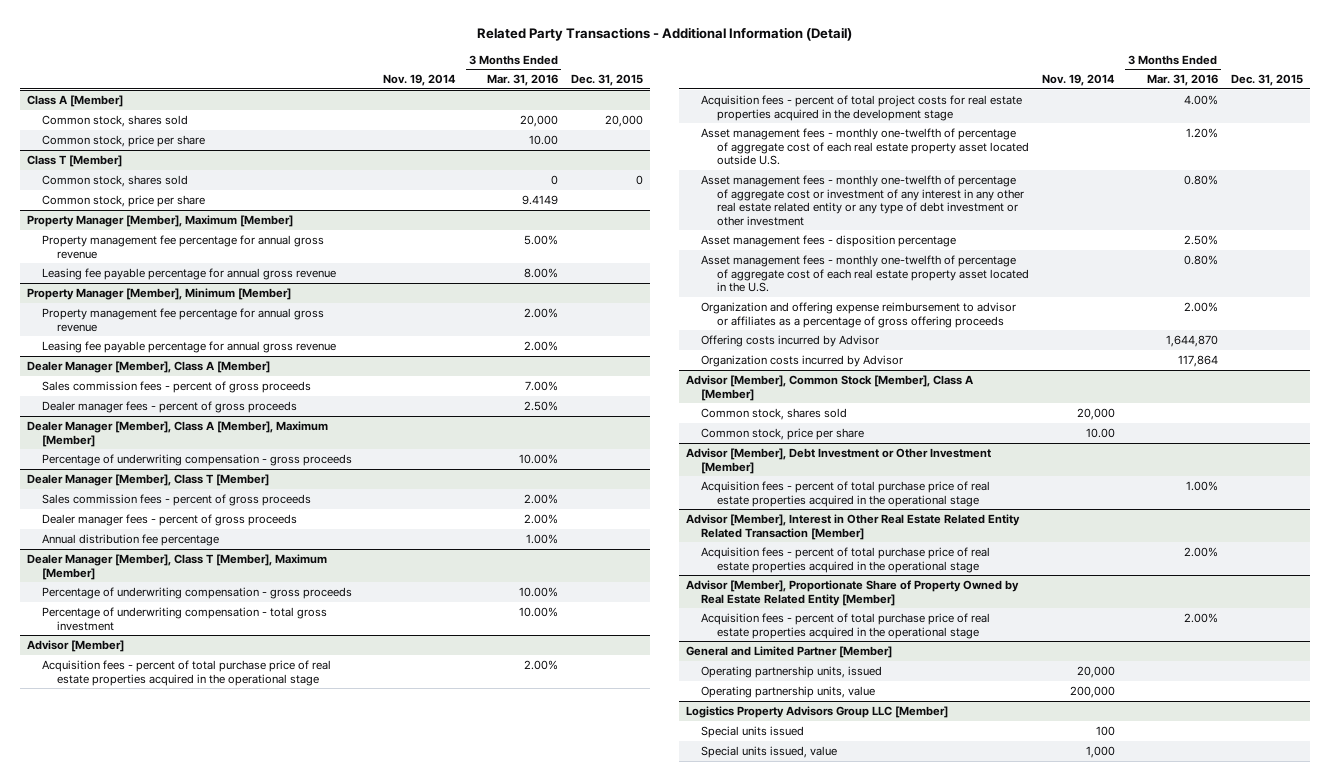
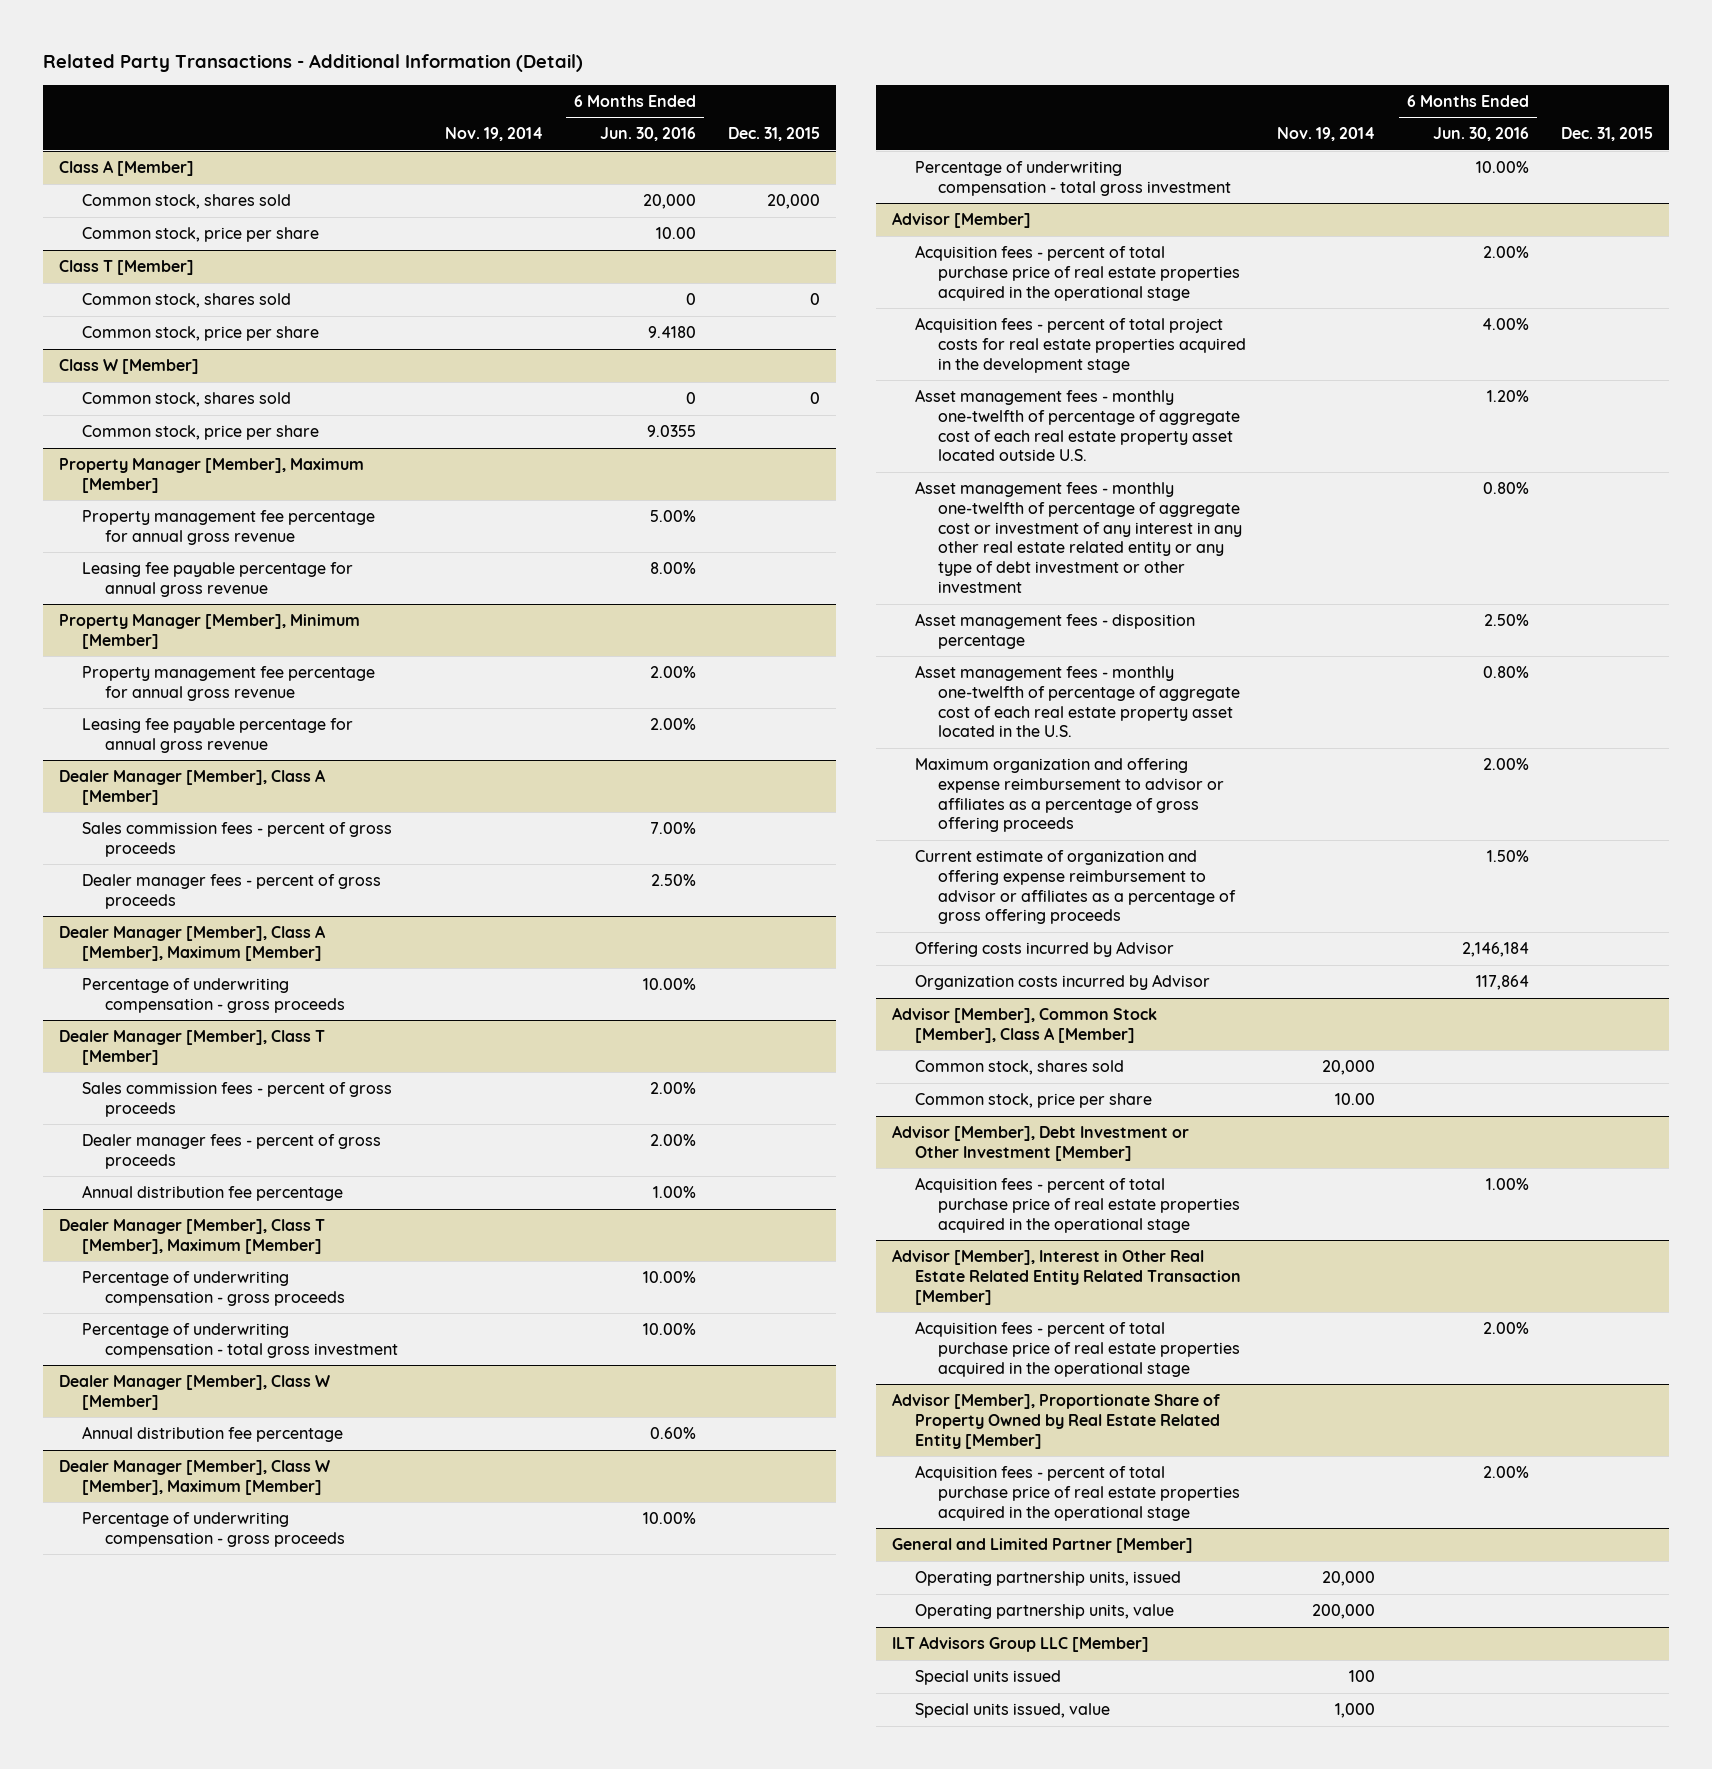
- | Nov. 19, 2014 | 3 Months Ended Mar. 31, 2016 | Dec. 31, 2015
+ | Nov. 19, 2014 | 6 Months Ended Jun. 30, 2016 | Dec. 31, 2015
+ Class W [Member]
+ Common stock, shares sold | | 0 | 0
+ Common stock, price per share | | 9.0355 |
+ Dealer Manager [Member], Class W [Member]
+ Annual distribution fee percentage | | 0.60% |
+ Dealer Manager [Member], Class W [Member], Maximum [Member]
+ Percentage of underwriting compensation - gross proceeds | | 10.00% |
+ Percentage of underwriting compensation - total gross investment | | 10.00% |
@ Advisor [Member]
- Organization and offering expense reimbursement to advisor or affiliates as a percentage of gross offering proceeds | | 2.00% |
+ Maximum organization and offering expense reimbursement to advisor or affiliates as a percentage of gross offering proceeds | | 2.00% |
+ Current estimate of organization and offering expense reimbursement to advisor or affiliates as a percentage of gross offering proceeds | | 1.50% |
- Logistics Property Advisors Group LLC [Member]
+ ILT Advisors Group LLC [Member]

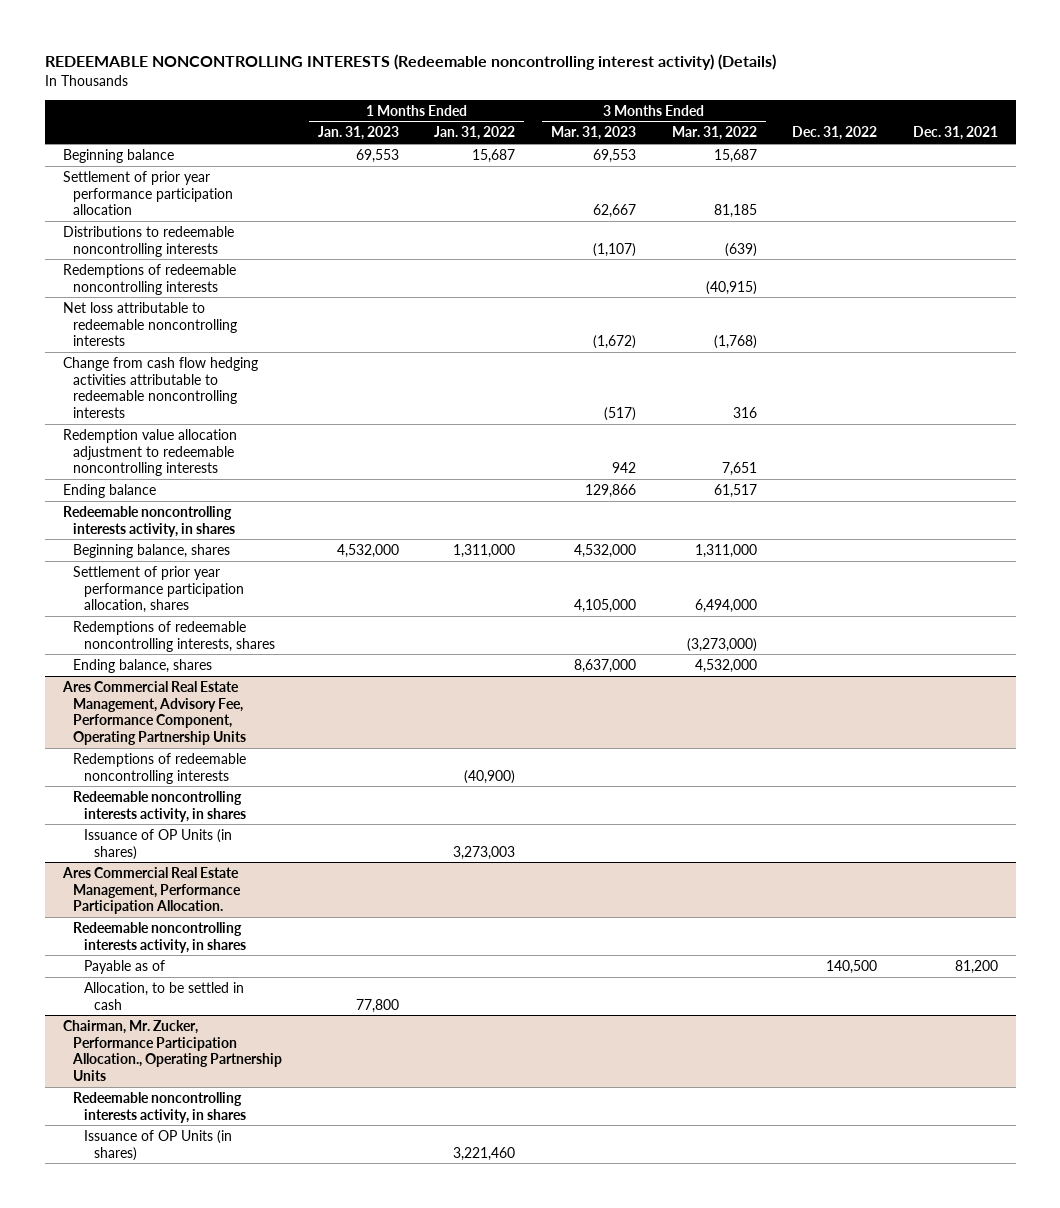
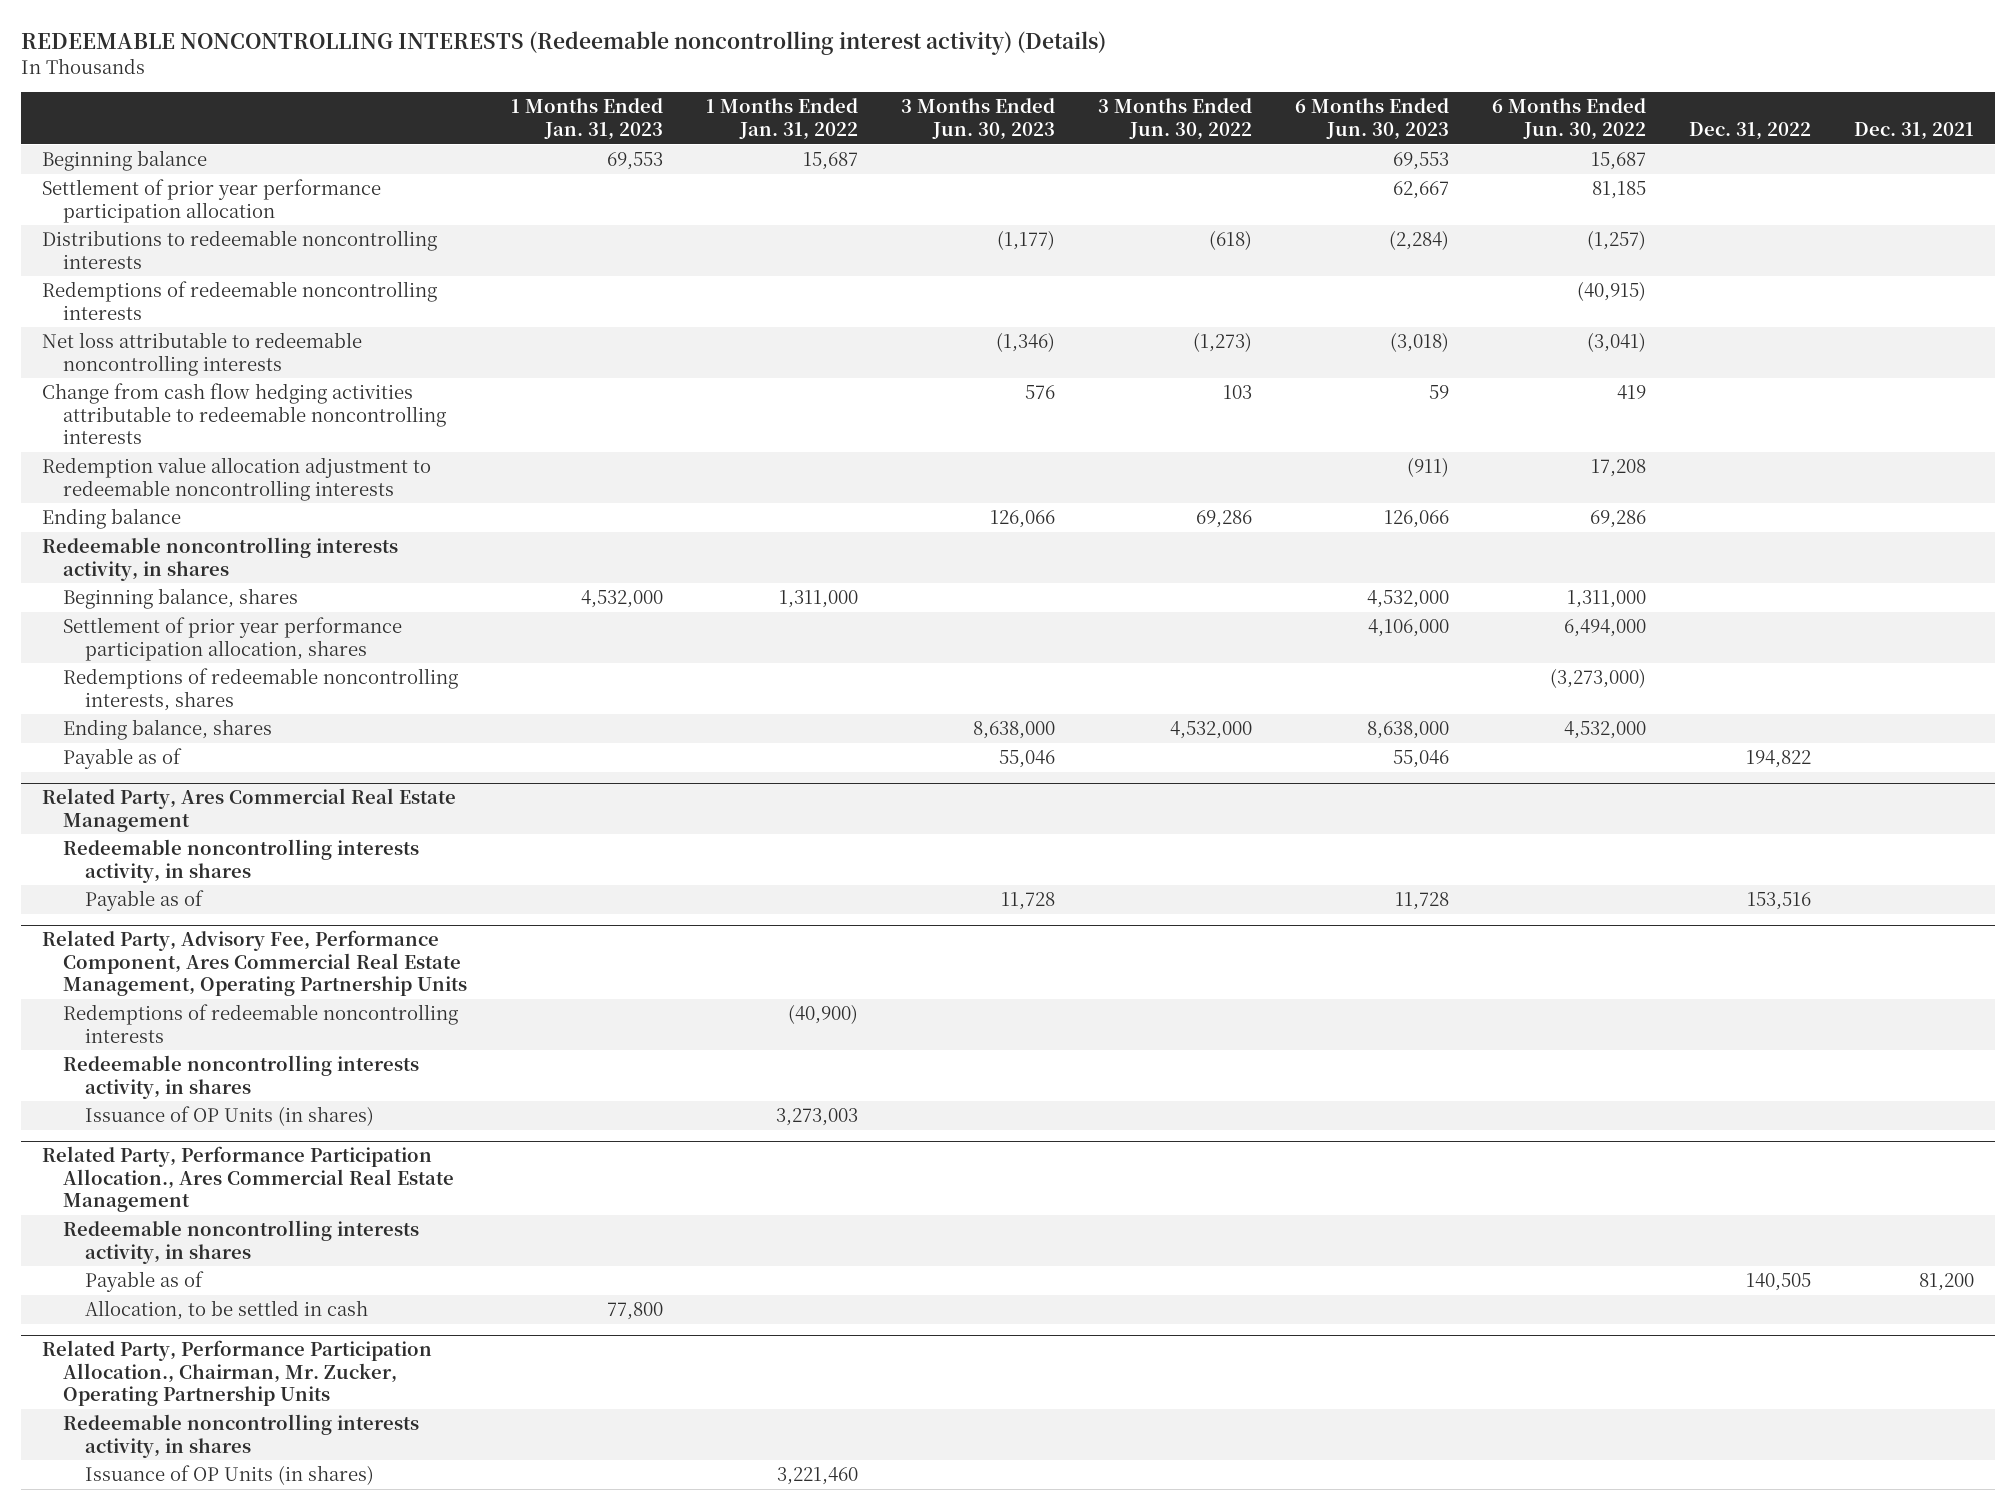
- | 1 Months Ended Jan. 31, 2023 | 1 Months Ended Jan. 31, 2022 | 3 Months Ended Mar. 31, 2023 | 3 Months Ended Mar. 31, 2022 | Dec. 31, 2022 | Dec. 31, 2021
+ | 1 Months Ended Jan. 31, 2023 | 1 Months Ended Jan. 31, 2022 | 3 Months Ended Jun. 30, 2023 | 3 Months Ended Jun. 30, 2022 | 6 Months Ended Jun. 30, 2023 | 6 Months Ended Jun. 30, 2022 | Dec. 31, 2022 | Dec. 31, 2021
- Ares Commercial Real Estate Management, Advisory Fee, Performance Component, Operating Partnership Units
+ Payable as of | | | 55,046 | | 55,046 | | 194,822 |
+ Related Party, Ares Commercial Real Estate Management
+ Redeemable noncontrolling interests activity, in shares
+ Payable as of | | | 11,728 | | 11,728 | | 153,516 |
+ Related Party, Advisory Fee, Performance Component, Ares Commercial Real Estate Management, Operating Partnership Units
- Ares Commercial Real Estate Management, Performance Participation Allocation.
+ Related Party, Performance Participation Allocation., Ares Commercial Real Estate Management
- Payable as of | | | | | 140,500 | 81,200
+ Payable as of | | | | | | | 140,505 | 81,200
- Chairman, Mr. Zucker, Performance Participation Allocation., Operating Partnership Units
+ Related Party, Performance Participation Allocation., Chairman, Mr. Zucker, Operating Partnership Units

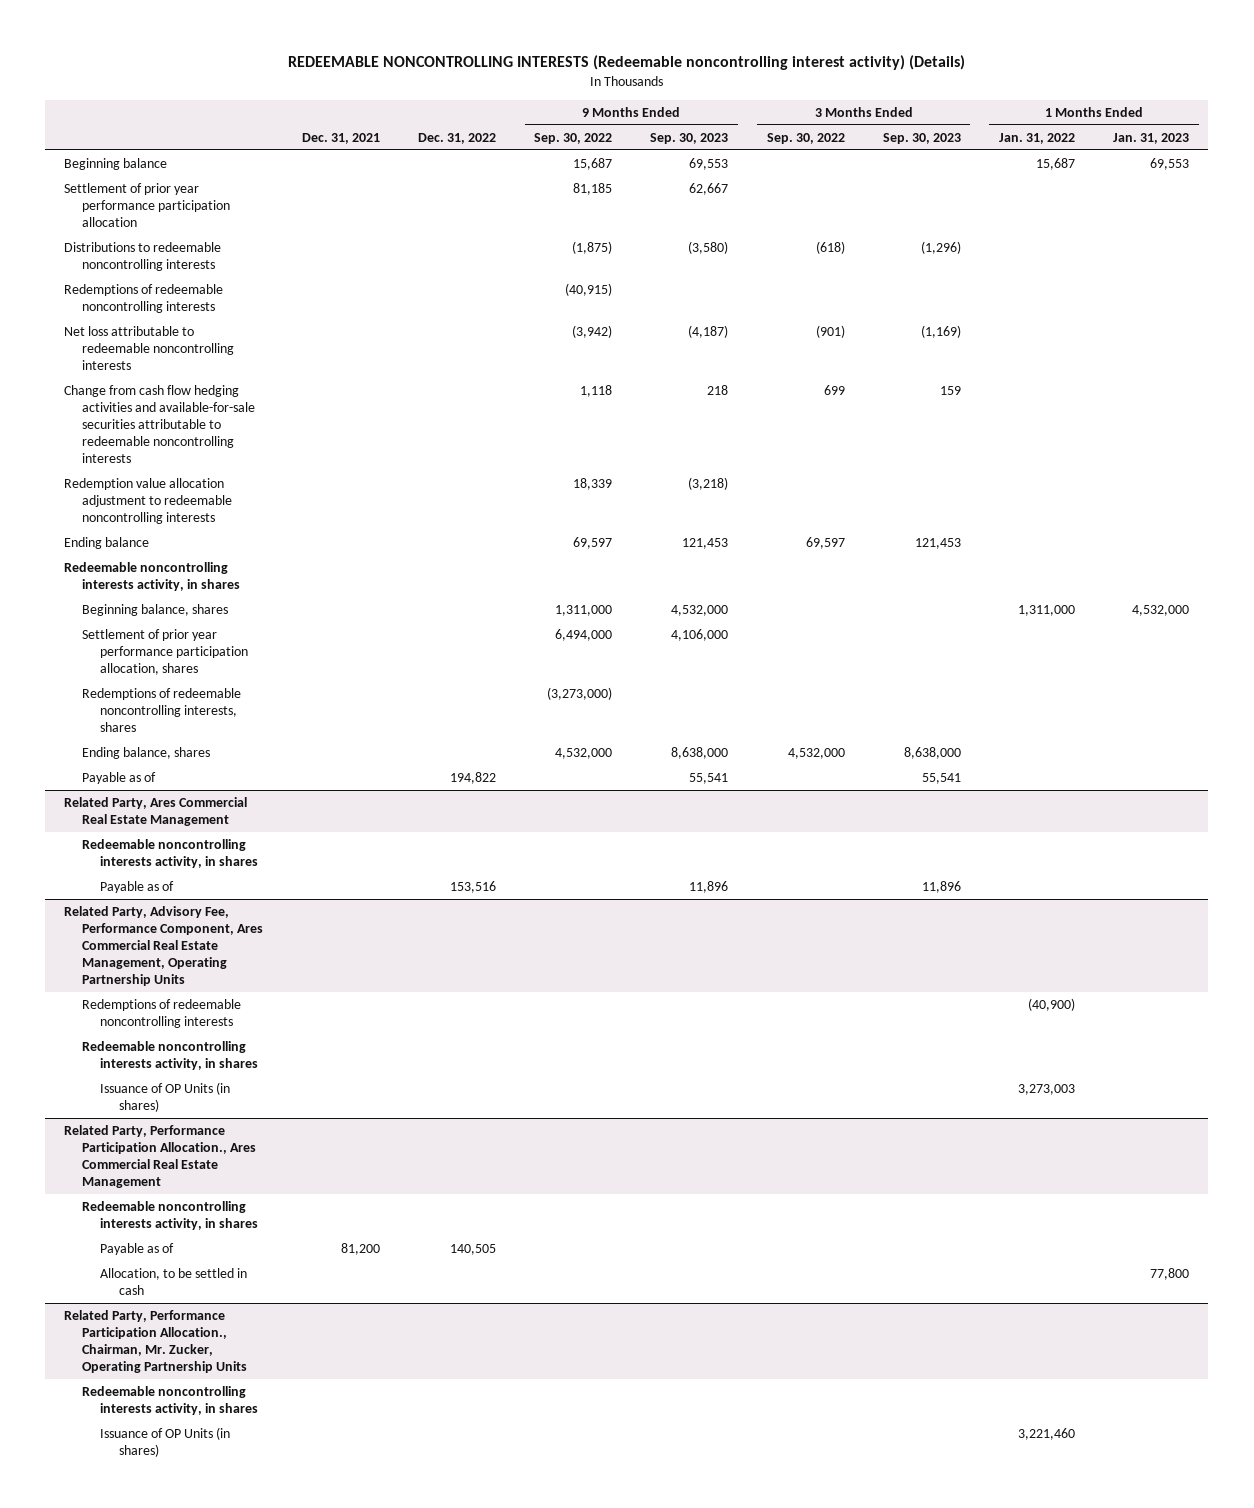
- | 1 Months Ended Jan. 31, 2023 | 1 Months Ended Jan. 31, 2022 | 3 Months Ended Jun. 30, 2023 | 3 Months Ended Jun. 30, 2022 | 6 Months Ended Jun. 30, 2023 | 6 Months Ended Jun. 30, 2022 | Dec. 31, 2022 | Dec. 31, 2021
+ | Dec. 31, 2021 | Dec. 31, 2022 | 9 Months Ended Sep. 30, 2022 | 9 Months Ended Sep. 30, 2023 | 3 Months Ended Sep. 30, 2022 | 3 Months Ended Sep. 30, 2023 | 1 Months Ended Jan. 31, 2022 | 1 Months Ended Jan. 31, 2023
- Change from cash flow hedging activities attributable to redeemable noncontrolling interests | | | 576 | 103 | 59 | 419 | |
+ Change from cash flow hedging activities and available-for-sale securities attributable to redeemable noncontrolling interests | | | 1,118 | 218 | 699 | 159 | |

